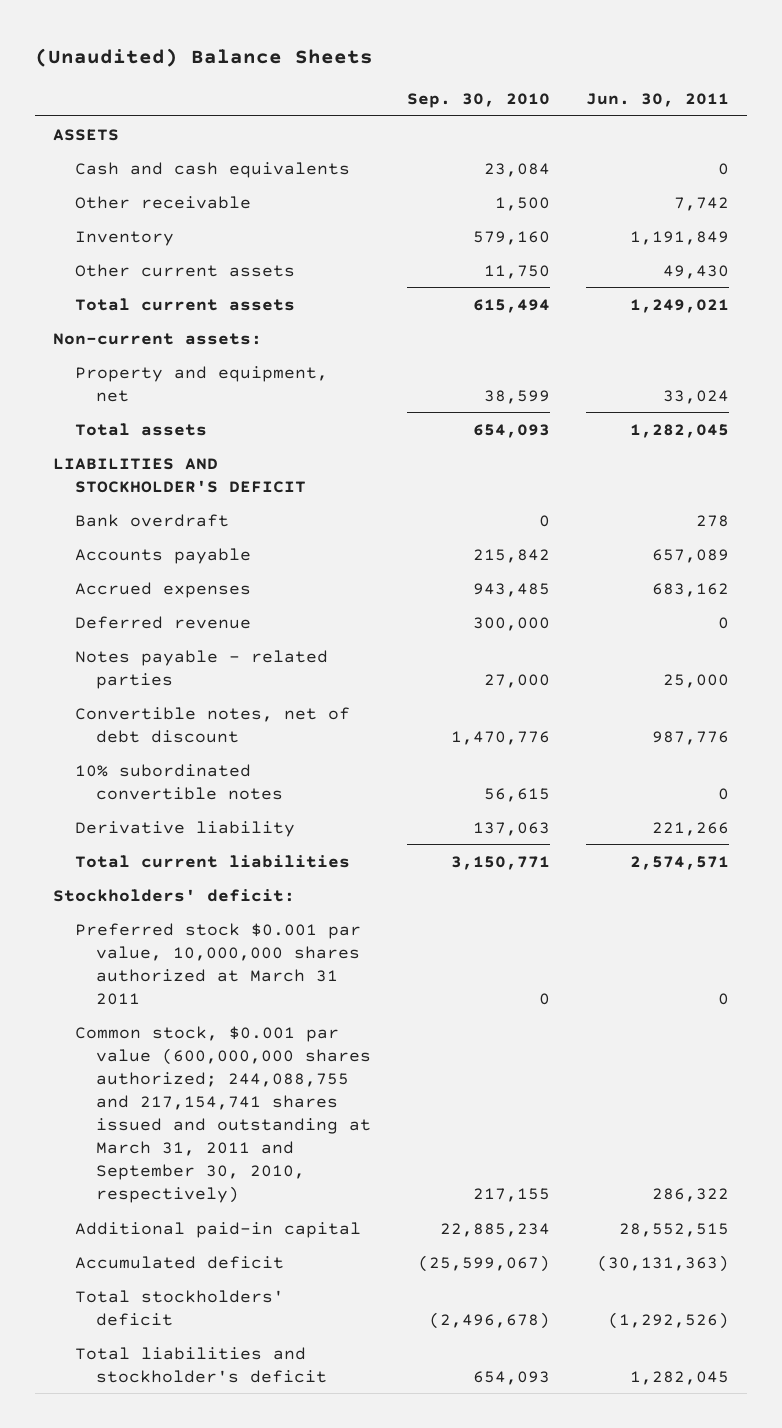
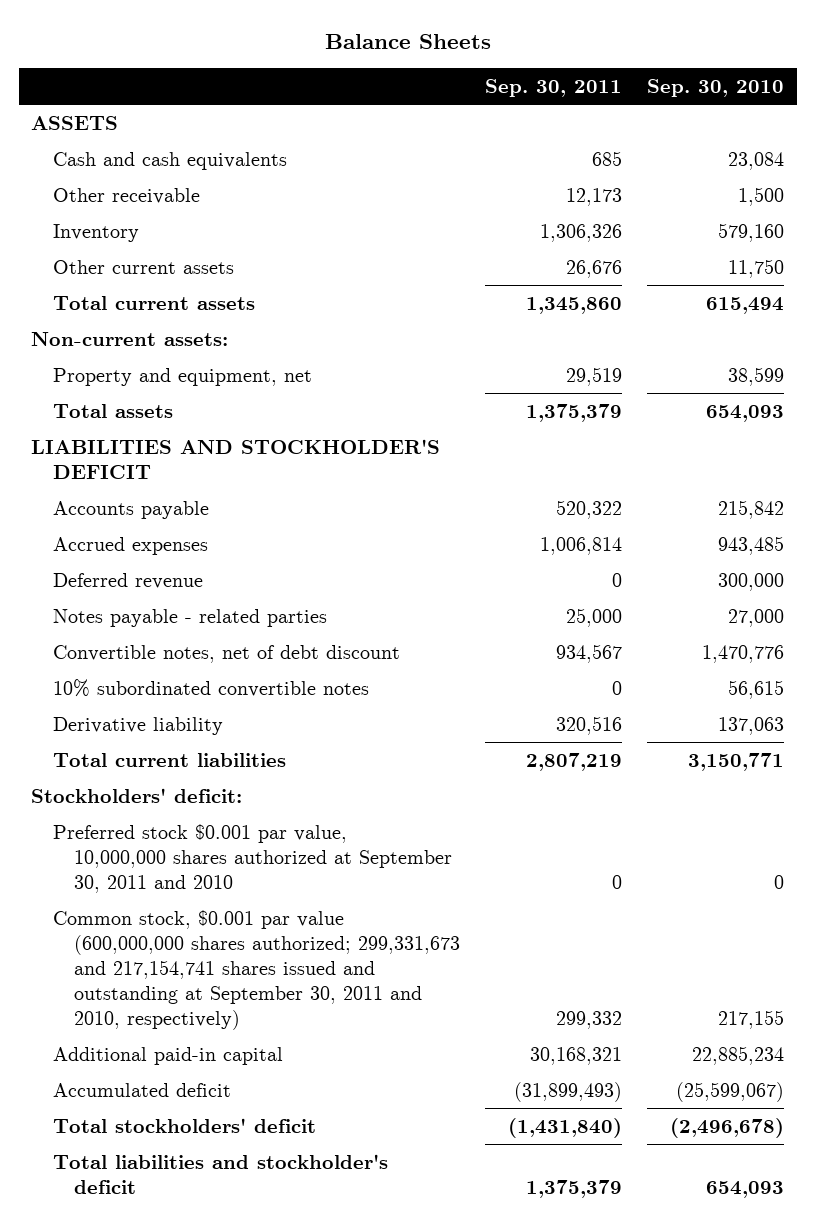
- (Unaudited) Balance Sheets
+ Balance Sheets
- | Sep. 30, 2010 | Jun. 30, 2011
+ | Sep. 30, 2011 | Sep. 30, 2010
- Bank overdraft | 0 | 278
- Preferred stock $0.001 par value, 10,000,000 shares authorized at March 31 2011 | 0 | 0
- Common stock, $0.001 par value (600,000,000 shares authorized; 244,088,755 and 217,154,741 shares issued and outstanding at March 31, 2011 and September 30, 2010, respectively) | 217,155 | 286,322
+ Preferred stock $0.001 par value, 10,000,000 shares authorized at September 30, 2011 and 2010 | 0 | 0
+ Common stock, $0.001 par value (600,000,000 shares authorized; 299,331,673 and 217,154,741 shares issued and outstanding at September 30, 2011 and 2010, respectively) | 299,332 | 217,155

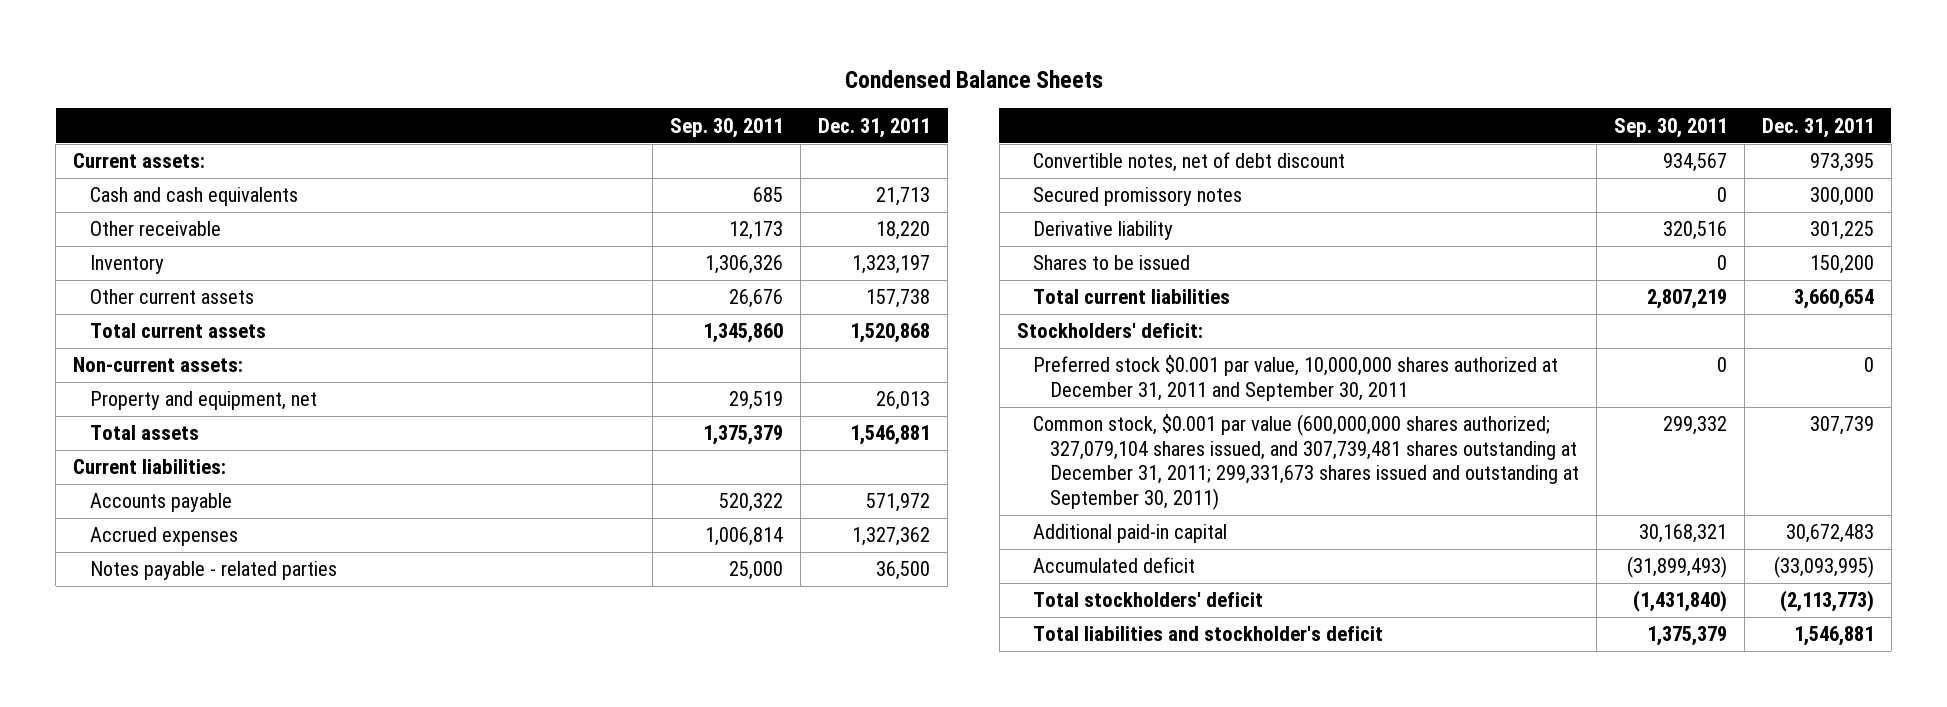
- Balance Sheets
+ Condensed Balance Sheets
- | Sep. 30, 2011 | Sep. 30, 2010
+ | Sep. 30, 2011 | Dec. 31, 2011
- ASSETS
+ Current assets:
- LIABILITIES AND STOCKHOLDER'S DEFICIT
+ Current liabilities:
- Deferred revenue | 0 | 300,000
- 10% subordinated convertible notes | 0 | 56,615
+ Secured promissory notes | 0 | 300,000
+ Shares to be issued | 0 | 150,200
- Preferred stock $0.001 par value, 10,000,000 shares authorized at September 30, 2011 and 2010 | 0 | 0
- Common stock, $0.001 par value (600,000,000 shares authorized; 299,331,673 and 217,154,741 shares issued and outstanding at September 30, 2011 and 2010, respectively) | 299,332 | 217,155
+ Preferred stock $0.001 par value, 10,000,000 shares authorized at December 31, 2011 and September 30, 2011 | 0 | 0
+ Common stock, $0.001 par value (600,000,000 shares authorized; 327,079,104 shares issued, and 307,739,481 shares outstanding at December 31, 2011; 299,331,673 shares issued and outstanding at September 30, 2011) | 299,332 | 307,739

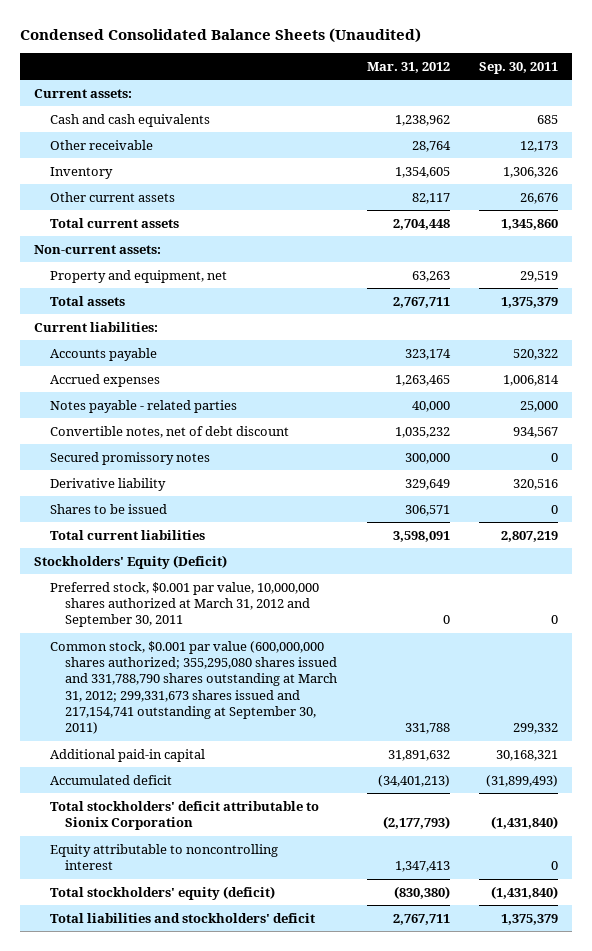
- Condensed Balance Sheets
+ Condensed Consolidated Balance Sheets (Unaudited)
- | Sep. 30, 2011 | Dec. 31, 2011
+ | Mar. 31, 2012 | Sep. 30, 2011
- Stockholders' deficit:
- Preferred stock $0.001 par value, 10,000,000 shares authorized at December 31, 2011 and September 30, 2011 | 0 | 0
- Common stock, $0.001 par value (600,000,000 shares authorized; 327,079,104 shares issued, and 307,739,481 shares outstanding at December 31, 2011; 299,331,673 shares issued and outstanding at September 30, 2011) | 299,332 | 307,739
+ Stockholders' Equity (Deficit)
+ Preferred stock, $0.001 par value, 10,000,000 shares authorized at March 31, 2012 and September 30, 2011 | 0 | 0
+ Common stock, $0.001 par value (600,000,000 shares authorized; 355,295,080 shares issued and 331,788,790 shares outstanding at March 31, 2012; 299,331,673 shares issued and 217,154,741 outstanding at September 30, 2011) | 331,788 | 299,332
- Total stockholders' deficit | (1,431,840) | (2,113,773)
- Total liabilities and stockholder's deficit | 1,375,379 | 1,546,881
+ Total stockholders' deficit attributable to Sionix Corporation | (2,177,793) | (1,431,840)
+ Equity attributable to noncontrolling interest | 1,347,413 | 0
+ Total stockholders' equity (deficit) | (830,380) | (1,431,840)
+ Total liabilities and stockholders' deficit | 2,767,711 | 1,375,379

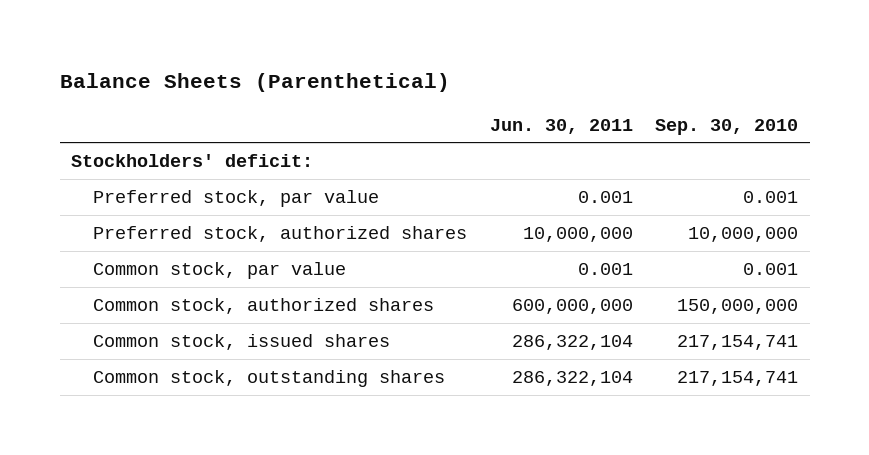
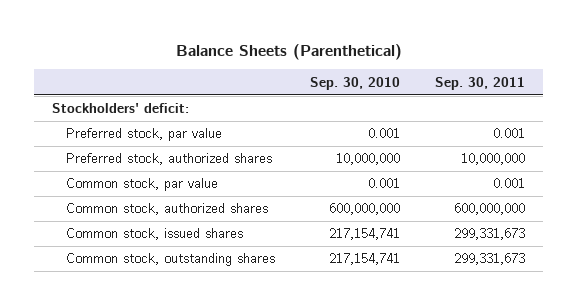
- | Jun. 30, 2011 | Sep. 30, 2010
+ | Sep. 30, 2010 | Sep. 30, 2011
- Common stock, authorized shares | 600,000,000 | 150,000,000
+ Common stock, authorized shares | 600,000,000 | 600,000,000

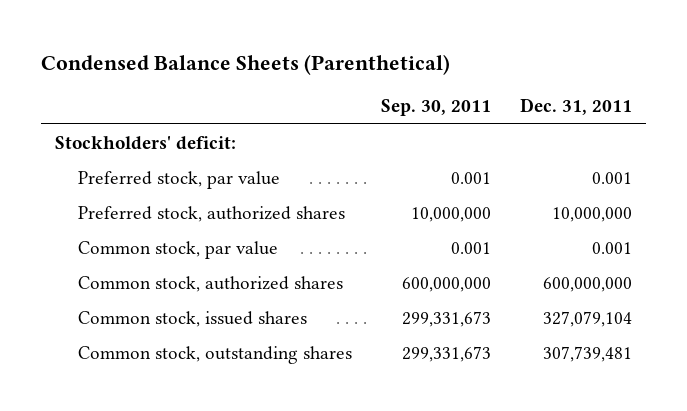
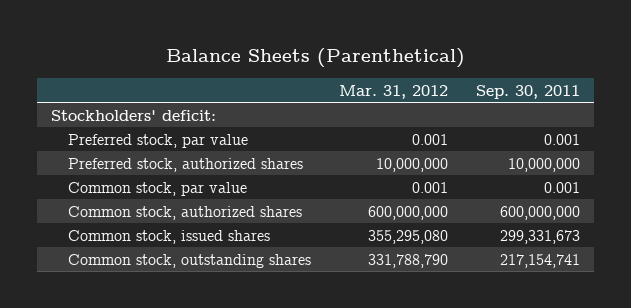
- Condensed Balance Sheets (Parenthetical)
+ Balance Sheets (Parenthetical)
- | Sep. 30, 2011 | Dec. 31, 2011
+ | Mar. 31, 2012 | Sep. 30, 2011
- Common stock, outstanding shares | 299,331,673 | 307,739,481
+ Common stock, outstanding shares | 331,788,790 | 217,154,741

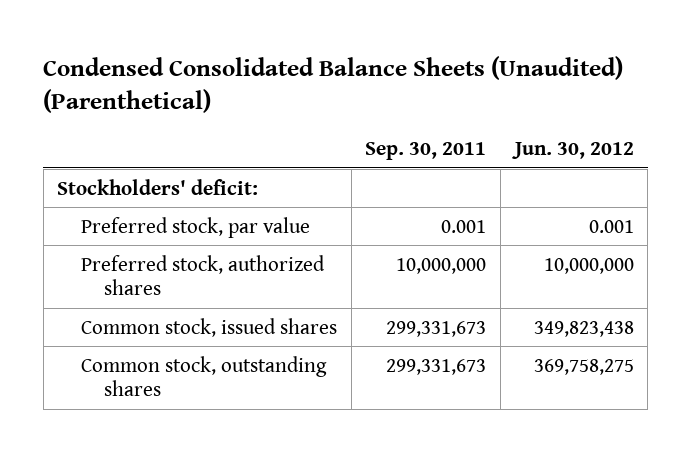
- Balance Sheets (Parenthetical)
+ Condensed Consolidated Balance Sheets (Unaudited) (Parenthetical)
- | Mar. 31, 2012 | Sep. 30, 2011
+ | Sep. 30, 2011 | Jun. 30, 2012
- Common stock, par value | 0.001 | 0.001
- Common stock, authorized shares | 600,000,000 | 600,000,000
- Common stock, outstanding shares | 331,788,790 | 217,154,741
+ Common stock, outstanding shares | 299,331,673 | 369,758,275

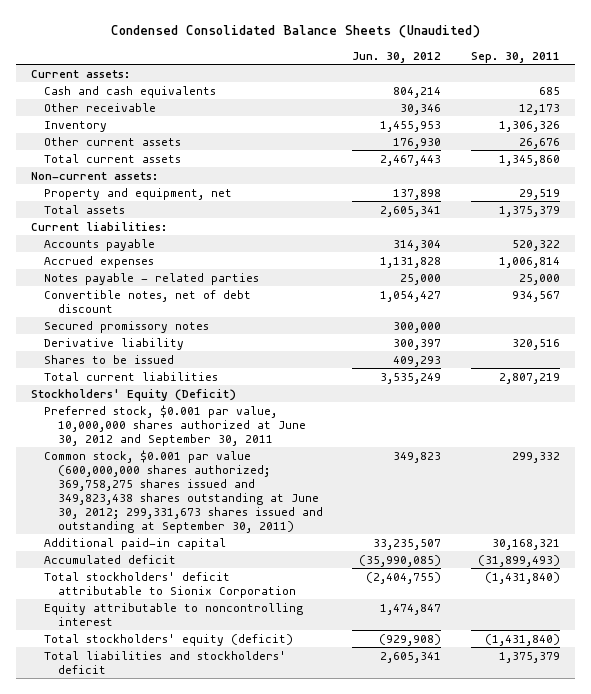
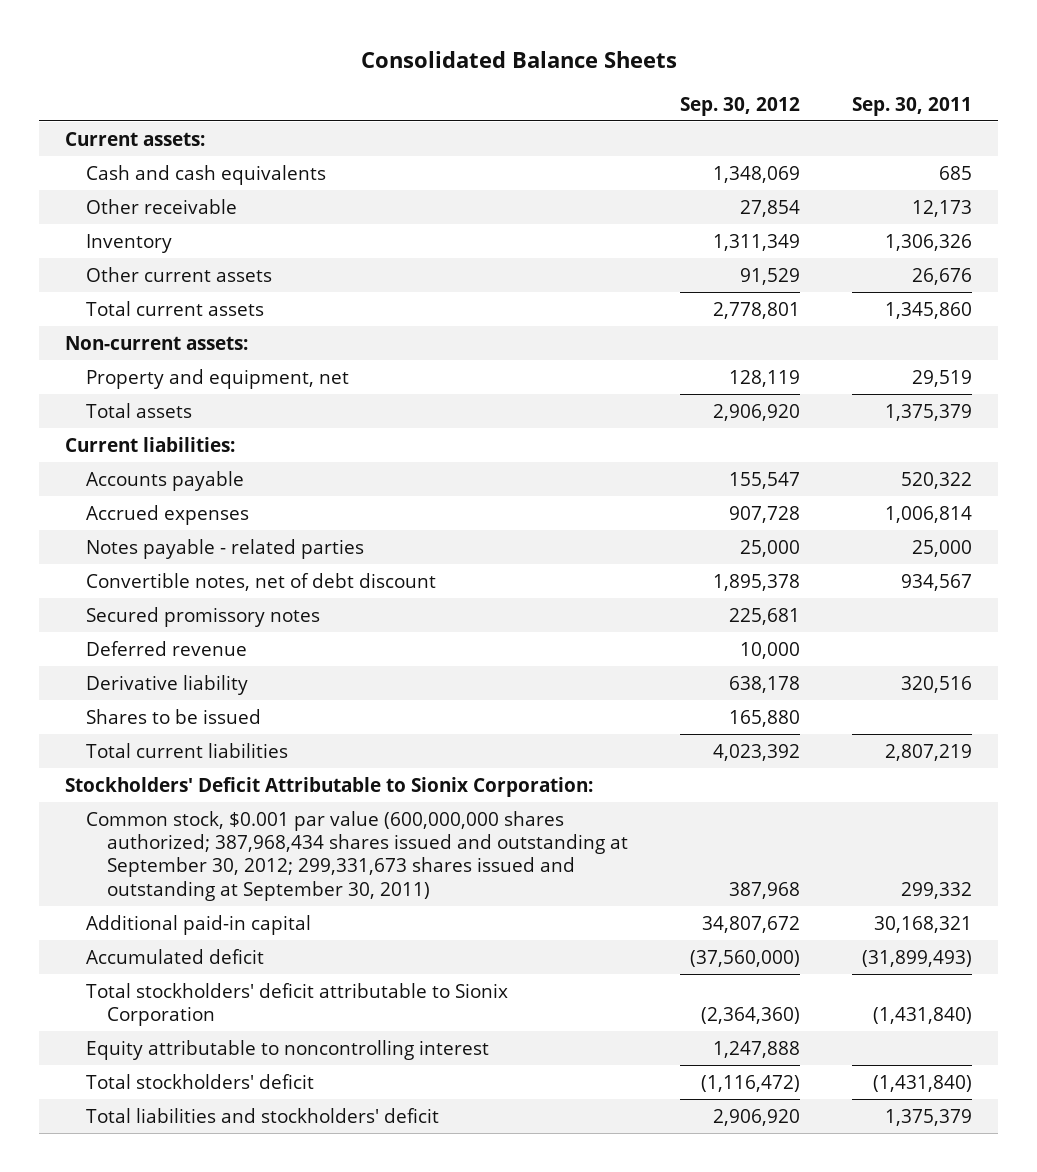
- Condensed Consolidated Balance Sheets (Unaudited)
+ Consolidated Balance Sheets
- | Jun. 30, 2012 | Sep. 30, 2011
+ | Sep. 30, 2012 | Sep. 30, 2011
+ Deferred revenue | 10,000 |
- Stockholders' Equity (Deficit)
- Preferred stock, $0.001 par value, 10,000,000 shares authorized at June 30, 2012 and September 30, 2011
- Common stock, $0.001 par value (600,000,000 shares authorized; 369,758,275 shares issued and 349,823,438 shares outstanding at June 30, 2012; 299,331,673 shares issued and outstanding at September 30, 2011) | 349,823 | 299,332
+ Stockholders' Deficit Attributable to Sionix Corporation:
+ Common stock, $0.001 par value (600,000,000 shares authorized; 387,968,434 shares issued and outstanding at September 30, 2012; 299,331,673 shares issued and outstanding at September 30, 2011) | 387,968 | 299,332
- Total stockholders' equity (deficit) | (929,908) | (1,431,840)
+ Total stockholders' deficit | (1,116,472) | (1,431,840)

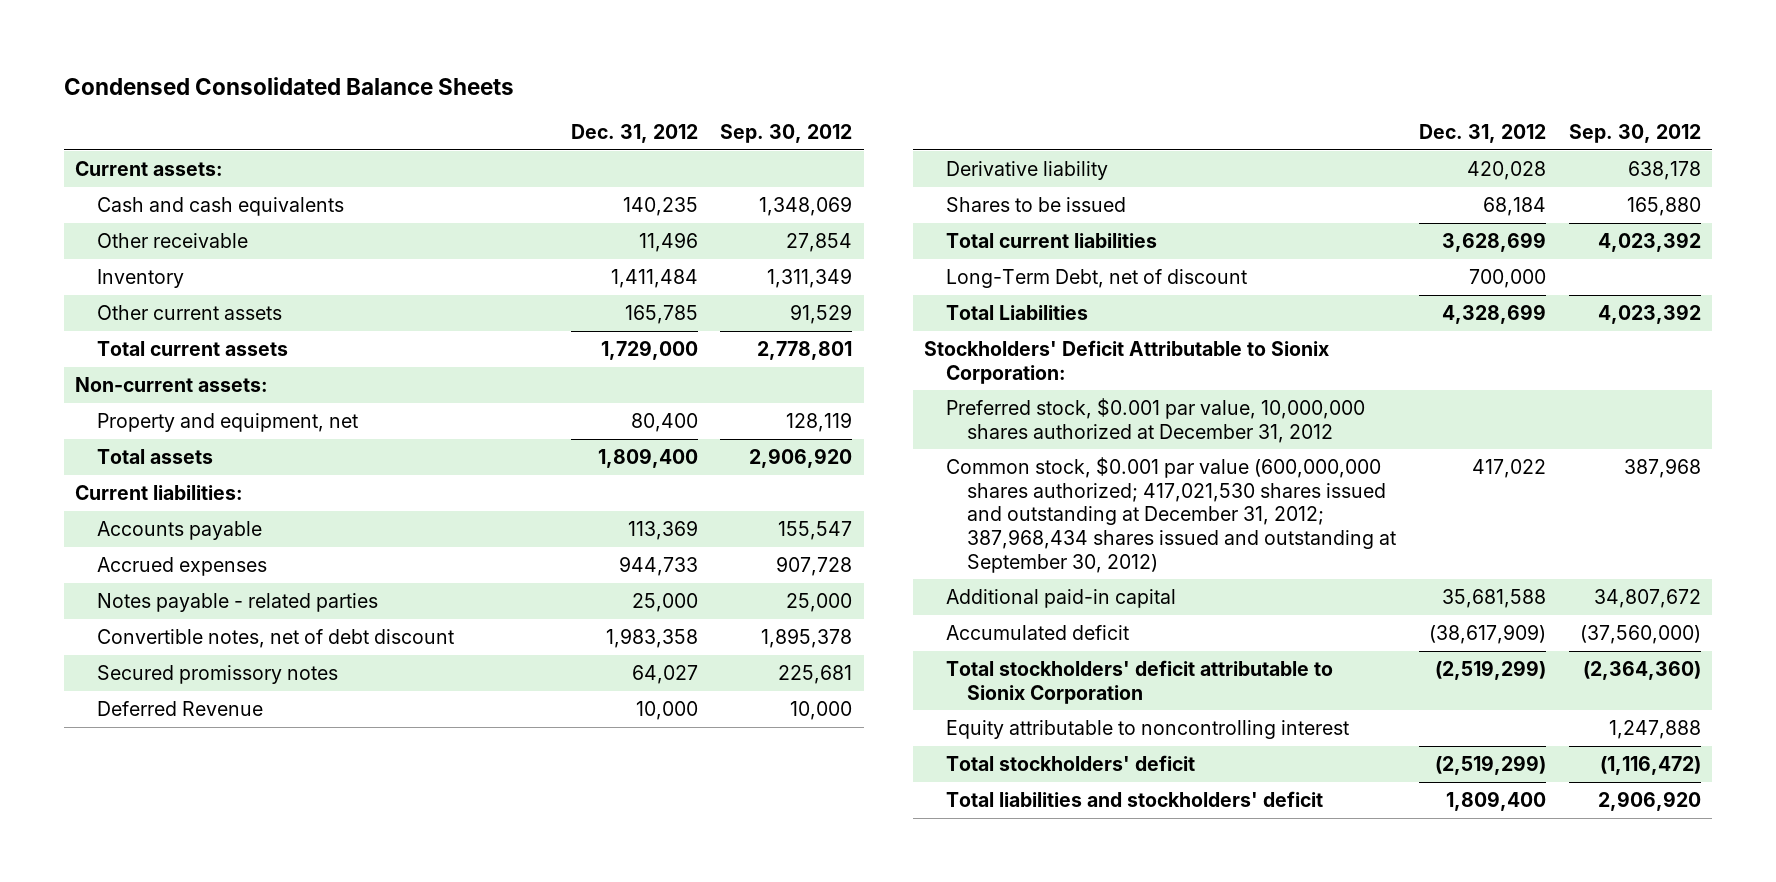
- Consolidated Balance Sheets
+ Condensed Consolidated Balance Sheets
- | Sep. 30, 2012 | Sep. 30, 2011
+ | Dec. 31, 2012 | Sep. 30, 2012
- Deferred revenue | 10,000 |
+ Deferred Revenue | 10,000 | 10,000
+ Long-Term Debt, net of discount | 700,000 |
+ Total Liabilities | 4,328,699 | 4,023,392
- Common stock, $0.001 par value (600,000,000 shares authorized; 387,968,434 shares issued and outstanding at September 30, 2012; 299,331,673 shares issued and outstanding at September 30, 2011) | 387,968 | 299,332
+ Preferred stock, $0.001 par value, 10,000,000 shares authorized at December 31, 2012
+ Common stock, $0.001 par value (600,000,000 shares authorized; 417,021,530 shares issued and outstanding at December 31, 2012; 387,968,434 shares issued and outstanding at September 30, 2012) | 417,022 | 387,968

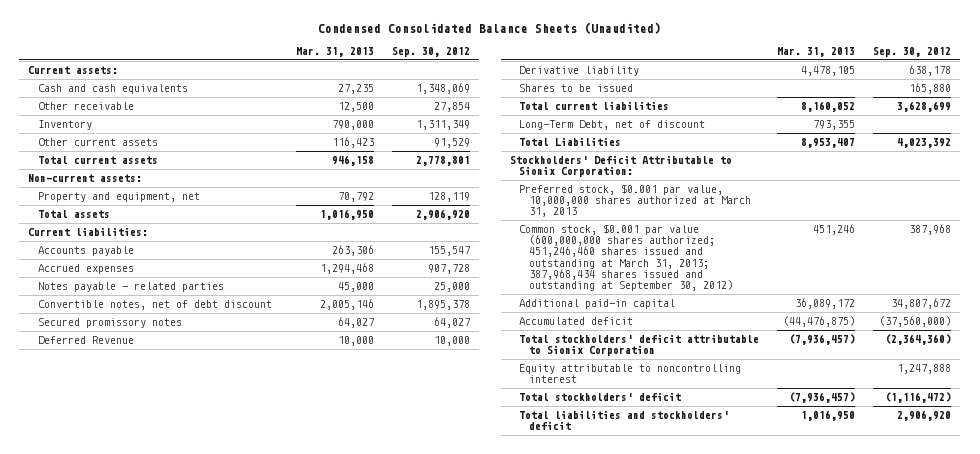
- Condensed Consolidated Balance Sheets
+ Condensed Consolidated Balance Sheets (Unaudited)
- | Dec. 31, 2012 | Sep. 30, 2012
+ | Mar. 31, 2013 | Sep. 30, 2012
- Secured promissory notes | 64,027 | 225,681
+ Secured promissory notes | 64,027 | 64,027
- Total current liabilities | 3,628,699 | 4,023,392
+ Total current liabilities | 8,160,052 | 3,628,699
- Preferred stock, $0.001 par value, 10,000,000 shares authorized at December 31, 2012
- Common stock, $0.001 par value (600,000,000 shares authorized; 417,021,530 shares issued and outstanding at December 31, 2012; 387,968,434 shares issued and outstanding at September 30, 2012) | 417,022 | 387,968
+ Preferred stock, $0.001 par value, 10,000,000 shares authorized at March 31, 2013
+ Common stock, $0.001 par value (600,000,000 shares authorized; 451,246,460 shares issued and outstanding at March 31, 2013; 387,968,434 shares issued and outstanding at September 30, 2012) | 451,246 | 387,968

